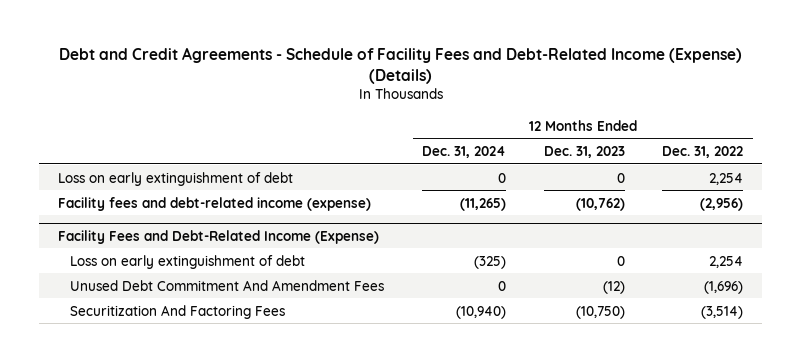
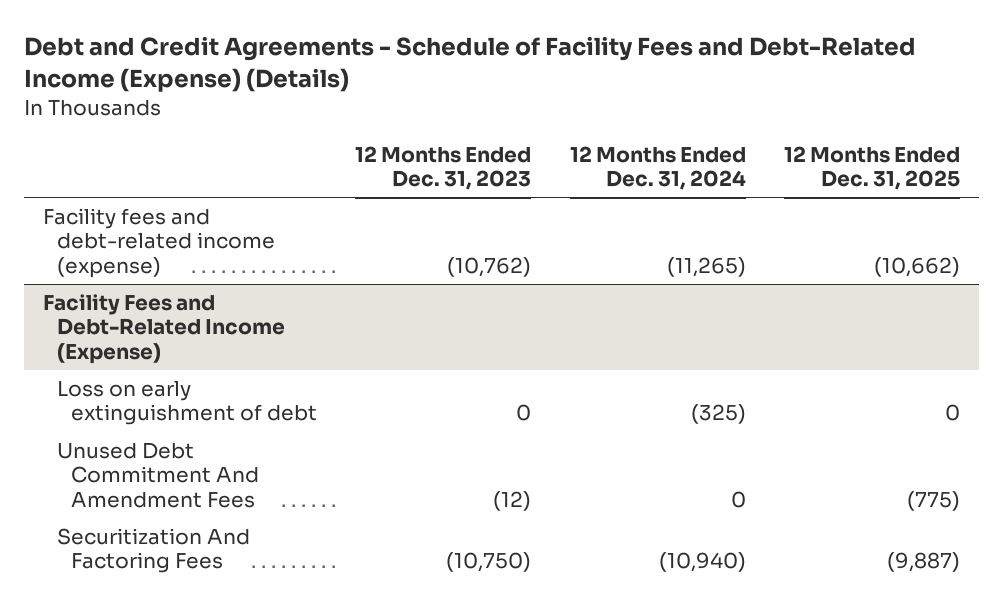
- | 12 Months Ended Dec. 31, 2024 | 12 Months Ended Dec. 31, 2023 | 12 Months Ended Dec. 31, 2022
+ | 12 Months Ended Dec. 31, 2023 | 12 Months Ended Dec. 31, 2024 | 12 Months Ended Dec. 31, 2025
- Loss on early extinguishment of debt | 0 | 0 | 2,254

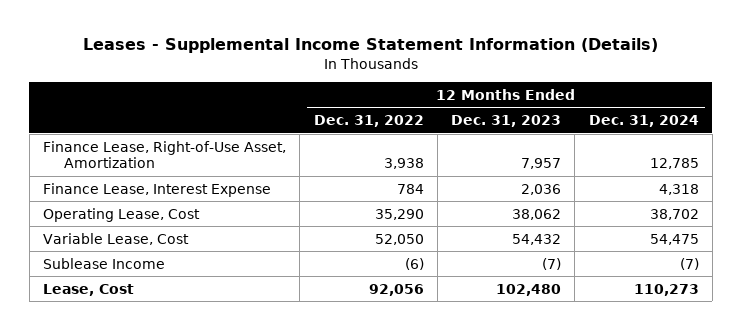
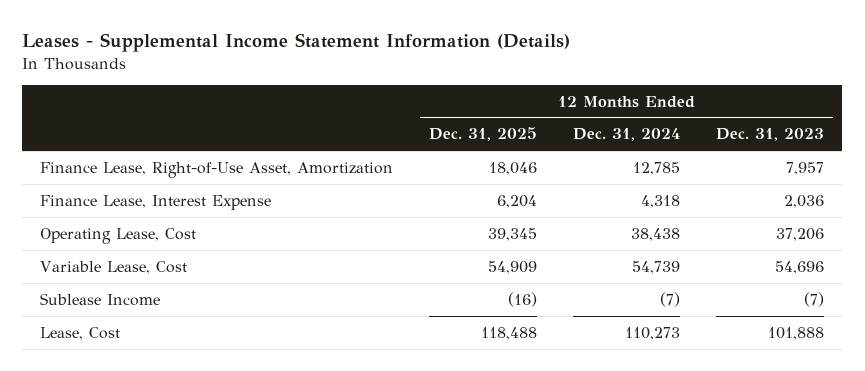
- | 12 Months Ended Dec. 31, 2022 | 12 Months Ended Dec. 31, 2023 | 12 Months Ended Dec. 31, 2024
+ | 12 Months Ended Dec. 31, 2025 | 12 Months Ended Dec. 31, 2024 | 12 Months Ended Dec. 31, 2023
- Operating Lease, Cost | 35,290 | 38,062 | 38,702
- Variable Lease, Cost | 52,050 | 54,432 | 54,475
+ Operating Lease, Cost | 39,345 | 38,438 | 37,206
+ Variable Lease, Cost | 54,909 | 54,739 | 54,696
- Lease, Cost | 92,056 | 102,480 | 110,273
+ Lease, Cost | 118,488 | 110,273 | 101,888

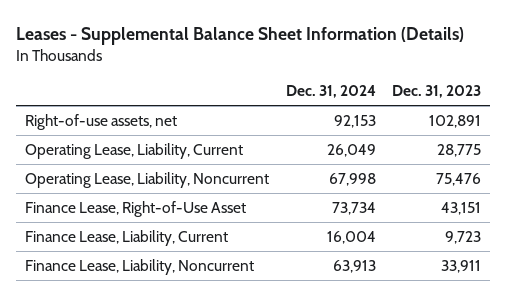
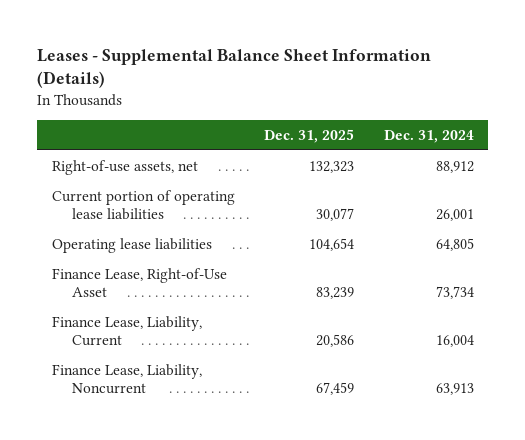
- | Dec. 31, 2024 | Dec. 31, 2023
+ | Dec. 31, 2025 | Dec. 31, 2024
- Right-of-use assets, net | 92,153 | 102,891
- Operating Lease, Liability, Current | 26,049 | 28,775
- Operating Lease, Liability, Noncurrent | 67,998 | 75,476
+ Right-of-use assets, net | 132,323 | 88,912
+ Current portion of operating lease liabilities | 30,077 | 26,001
+ Operating lease liabilities | 104,654 | 64,805

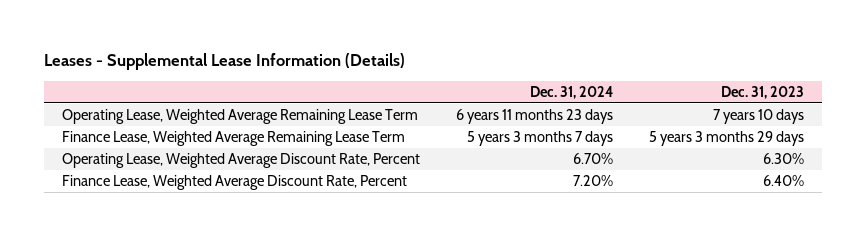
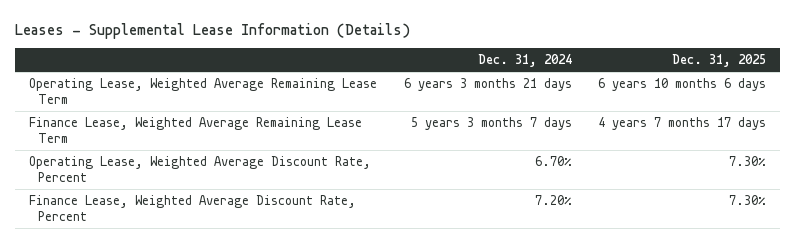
- | Dec. 31, 2024 | Dec. 31, 2023
+ | Dec. 31, 2024 | Dec. 31, 2025
- Operating Lease, Weighted Average Remaining Lease Term | 6 years 11 months 23 days | 7 years 10 days
+ Operating Lease, Weighted Average Remaining Lease Term | 6 years 3 months 21 days | 6 years 10 months 6 days

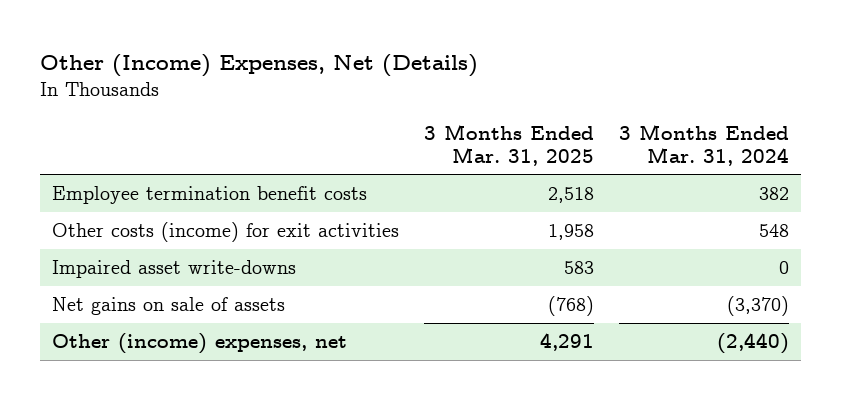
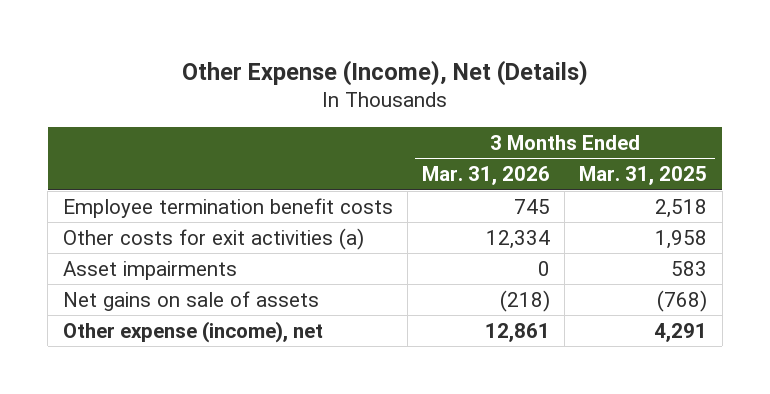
- Other (Income) Expenses, Net (Details)
+ Other Expense (Income), Net (Details)
- | 3 Months Ended Mar. 31, 2025 | 3 Months Ended Mar. 31, 2024
+ | 3 Months Ended Mar. 31, 2026 | 3 Months Ended Mar. 31, 2025
- Other costs (income) for exit activities | 1,958 | 548
- Impaired asset write-downs | 583 | 0
+ Other costs for exit activities (a) | 12,334 | 1,958
+ Asset impairments | 0 | 583
- Other (income) expenses, net | 4,291 | (2,440)
+ Other expense (income), net | 12,861 | 4,291

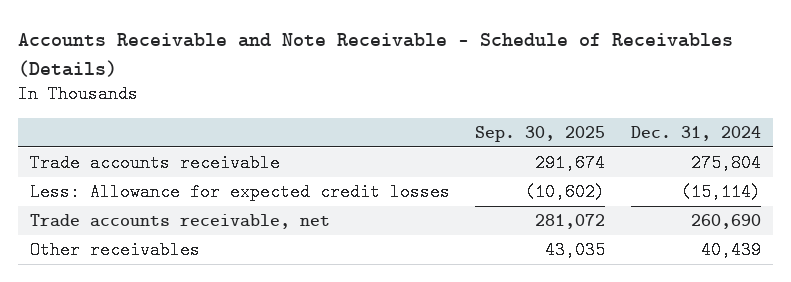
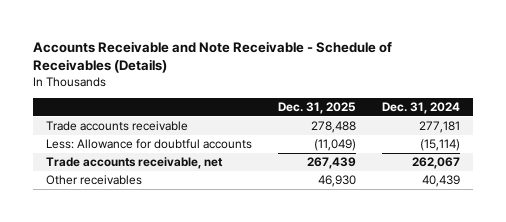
- | Sep. 30, 2025 | Dec. 31, 2024
+ | Dec. 31, 2025 | Dec. 31, 2024
- Trade accounts receivable | 291,674 | 275,804
- Less: Allowance for expected credit losses | (10,602) | (15,114)
- Trade accounts receivable, net | 281,072 | 260,690
+ Trade accounts receivable | 278,488 | 277,181
+ Less: Allowance for doubtful accounts | (11,049) | (15,114)
+ Trade accounts receivable, net | 267,439 | 262,067

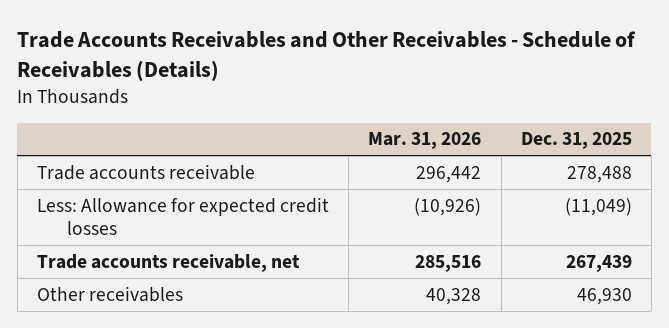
- Accounts Receivable and Note Receivable - Schedule of Receivables (Details)
+ Trade Accounts Receivables and Other Receivables - Schedule of Receivables (Details)
- | Dec. 31, 2025 | Dec. 31, 2024
+ | Mar. 31, 2026 | Dec. 31, 2025
- Less: Allowance for doubtful accounts | (11,049) | (15,114)
+ Less: Allowance for expected credit losses | (10,926) | (11,049)

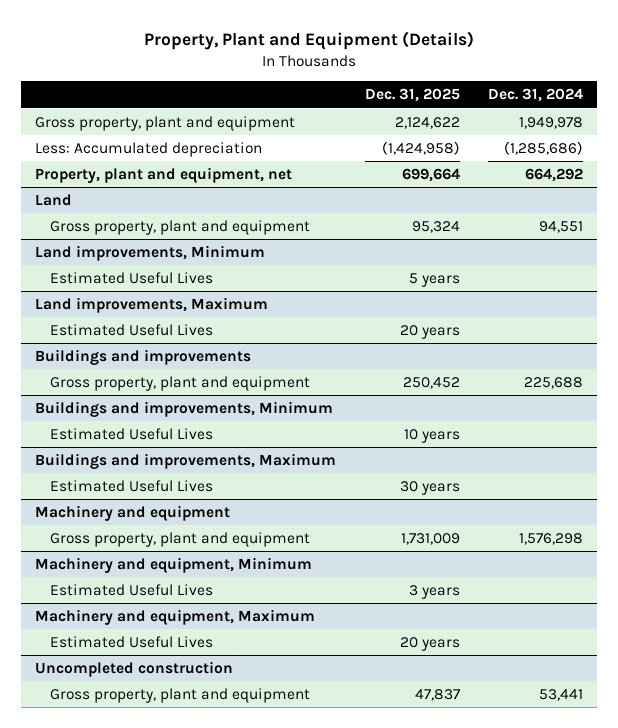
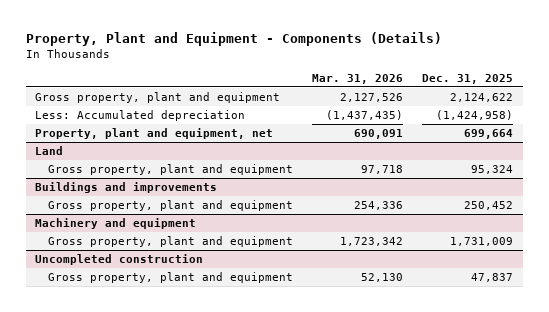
- Property, Plant and Equipment (Details)
+ Property, Plant and Equipment - Components (Details)
- | Dec. 31, 2025 | Dec. 31, 2024
+ | Mar. 31, 2026 | Dec. 31, 2025
- Land improvements, Minimum
- Estimated Useful Lives | 5 years |
- Land improvements, Maximum
- Estimated Useful Lives | 20 years |
- Buildings and improvements, Minimum
- Estimated Useful Lives | 10 years |
- Buildings and improvements, Maximum
- Estimated Useful Lives | 30 years |
- Machinery and equipment, Minimum
- Estimated Useful Lives | 3 years |
- Machinery and equipment, Maximum
- Estimated Useful Lives | 20 years |

